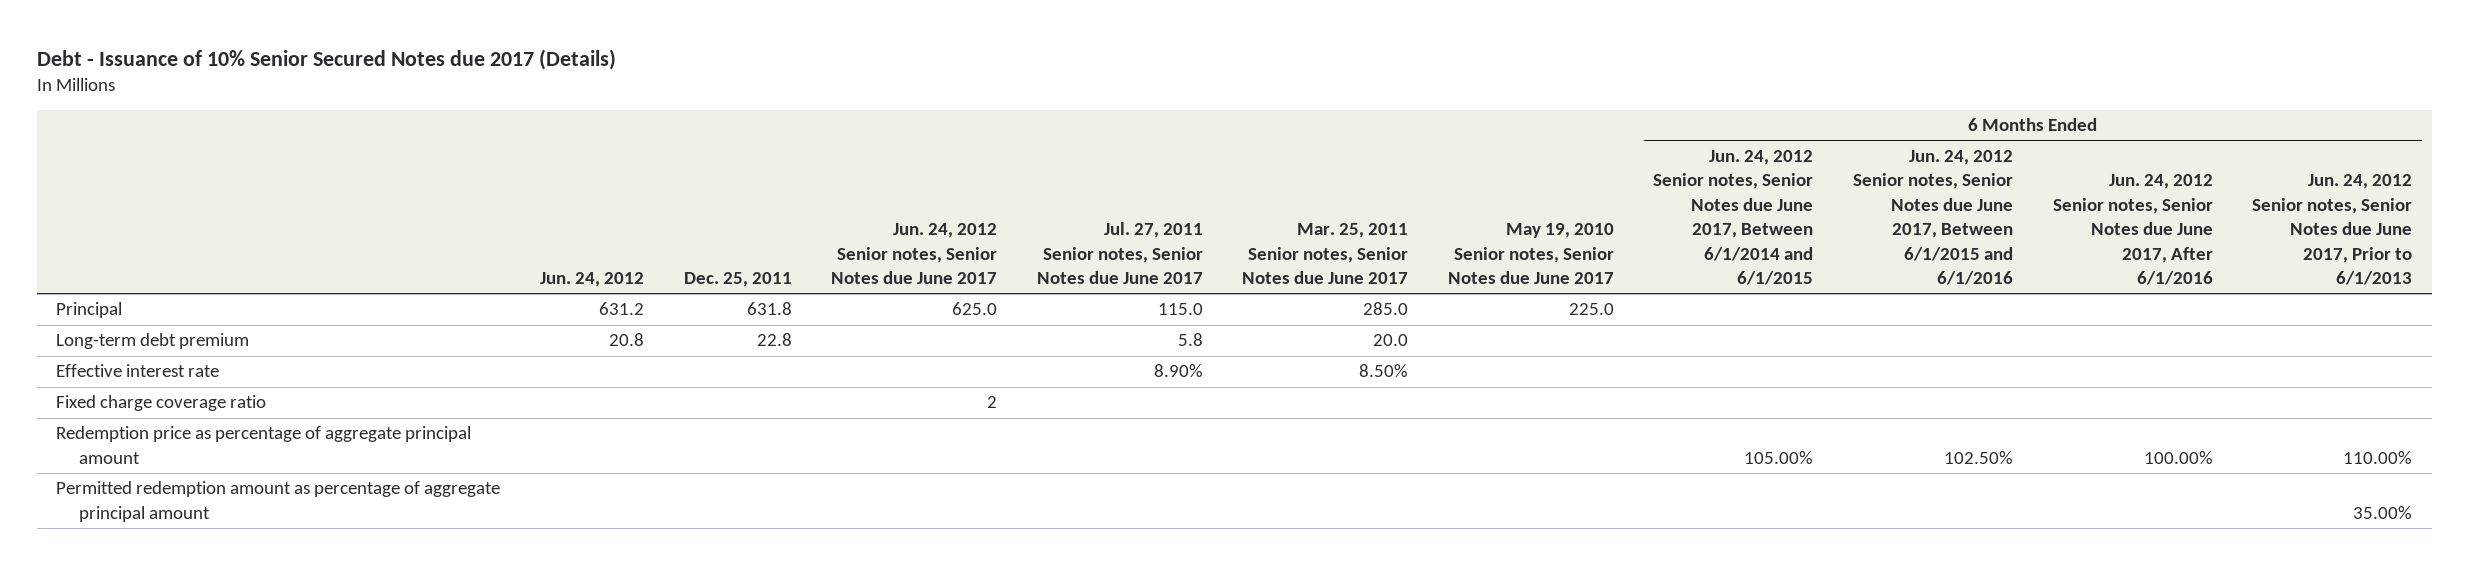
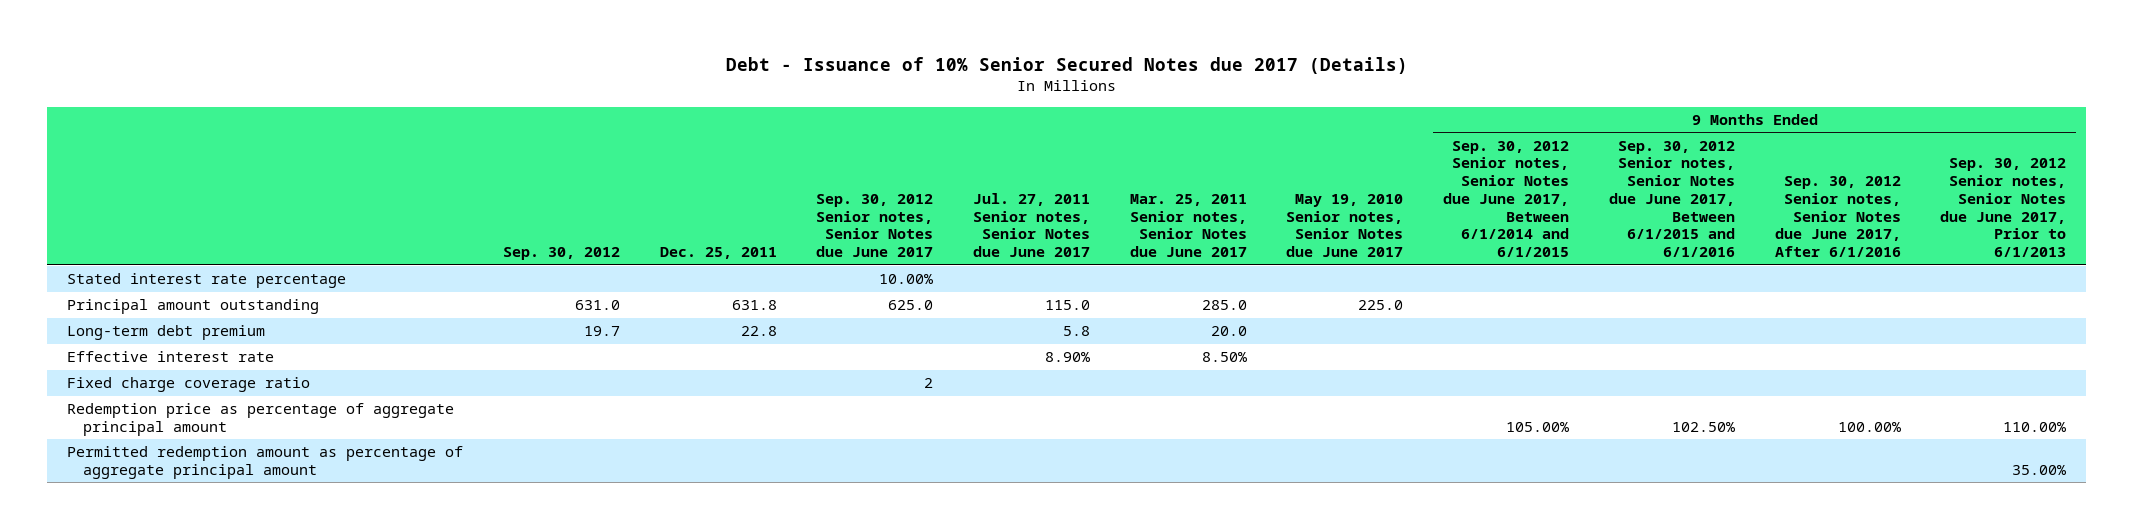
- | Jun. 24, 2012 | Dec. 25, 2011 | Jun. 24, 2012 Senior notes, Senior Notes due June 2017 | Jul. 27, 2011 Senior notes, Senior Notes due June 2017 | Mar. 25, 2011 Senior notes, Senior Notes due June 2017 | May 19, 2010 Senior notes, Senior Notes due June 2017 | 6 Months Ended Jun. 24, 2012 Senior notes, Senior Notes due June 2017, Between 6/1/2014 and 6/1/2015 | 6 Months Ended Jun. 24, 2012 Senior notes, Senior Notes due June 2017, Between 6/1/2015 and 6/1/2016 | 6 Months Ended Jun. 24, 2012 Senior notes, Senior Notes due June 2017, After 6/1/2016 | 6 Months Ended Jun. 24, 2012 Senior notes, Senior Notes due June 2017, Prior to 6/1/2013
+ | Sep. 30, 2012 | Dec. 25, 2011 | Sep. 30, 2012 Senior notes, Senior Notes due June 2017 | Jul. 27, 2011 Senior notes, Senior Notes due June 2017 | Mar. 25, 2011 Senior notes, Senior Notes due June 2017 | May 19, 2010 Senior notes, Senior Notes due June 2017 | 9 Months Ended Sep. 30, 2012 Senior notes, Senior Notes due June 2017, Between 6/1/2014 and 6/1/2015 | 9 Months Ended Sep. 30, 2012 Senior notes, Senior Notes due June 2017, Between 6/1/2015 and 6/1/2016 | 9 Months Ended Sep. 30, 2012 Senior notes, Senior Notes due June 2017, After 6/1/2016 | 9 Months Ended Sep. 30, 2012 Senior notes, Senior Notes due June 2017, Prior to 6/1/2013
- Principal | 631.2 | 631.8 | 625.0 | 115.0 | 285.0 | 225.0 | | | |
+ Stated interest rate percentage | | | 10.00% | | | | | | |
+ Principal amount outstanding | 631.0 | 631.8 | 625.0 | 115.0 | 285.0 | 225.0 | | | |

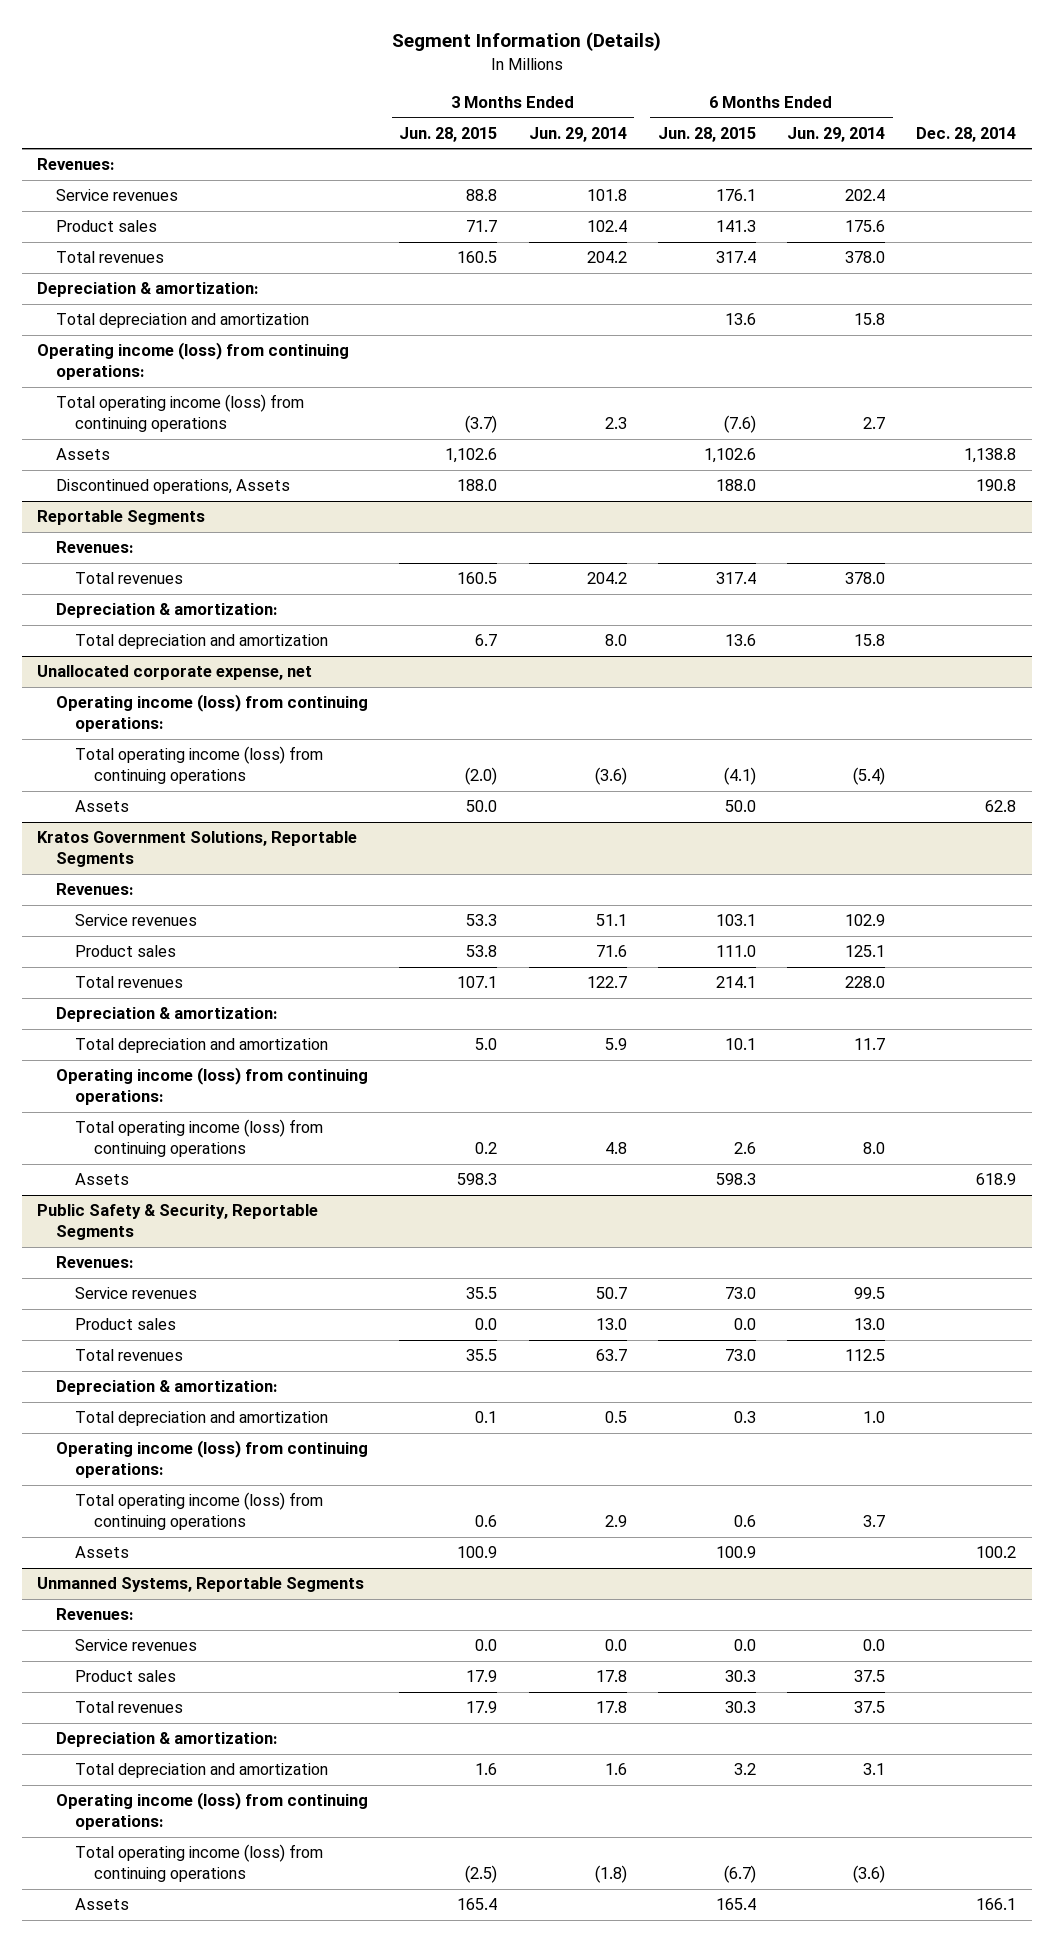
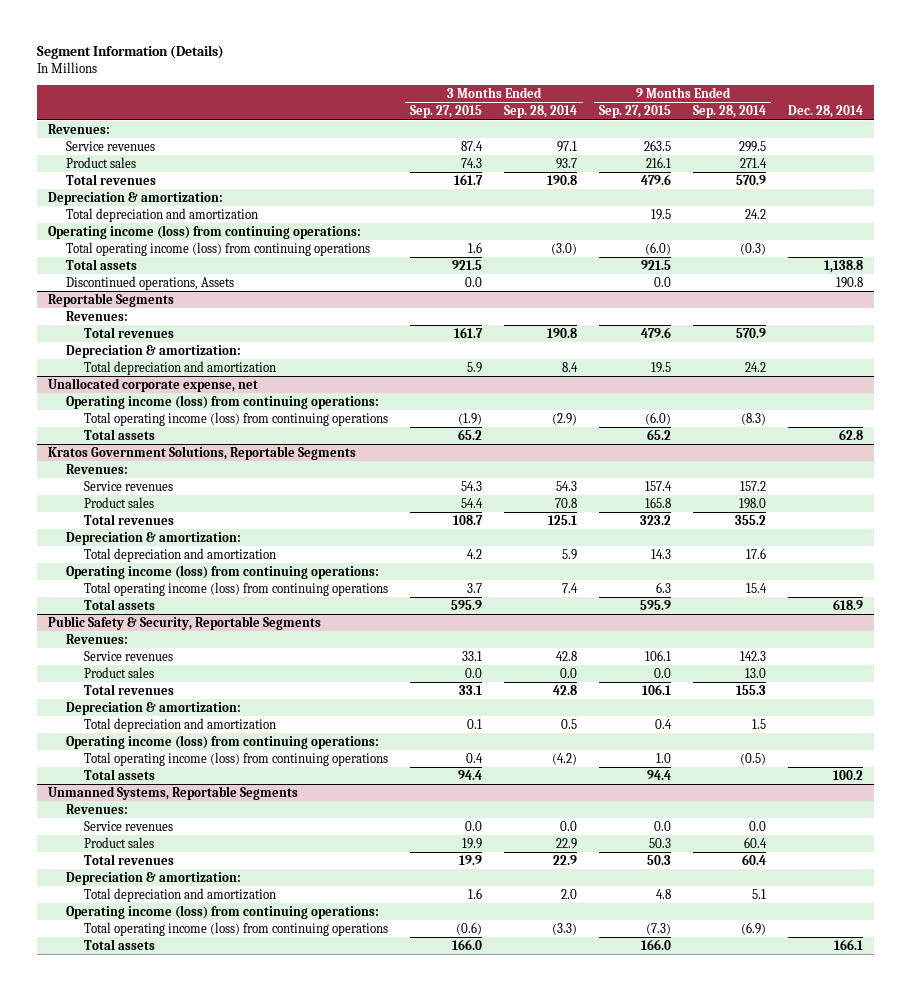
- | 3 Months Ended Jun. 28, 2015 | 3 Months Ended Jun. 29, 2014 | 6 Months Ended Jun. 28, 2015 | 6 Months Ended Jun. 29, 2014 | Dec. 28, 2014
+ | 3 Months Ended Sep. 27, 2015 | 3 Months Ended Sep. 28, 2014 | 9 Months Ended Sep. 27, 2015 | 9 Months Ended Sep. 28, 2014 | Dec. 28, 2014
- Assets | 1,102.6 | | 1,102.6 | | 1,138.8
+ Total assets | 921.5 | | 921.5 | | 1,138.8
@ Unallocated corporate expense, net
- Assets | 50.0 | | 50.0 | | 62.8
+ Total assets | 65.2 | | 65.2 | | 62.8
@ Kratos Government Solutions, Reportable Segments
- Assets | 598.3 | | 598.3 | | 618.9
+ Total assets | 595.9 | | 595.9 | | 618.9
@ Public Safety & Security, Reportable Segments
- Assets | 100.9 | | 100.9 | | 100.2
+ Total assets | 94.4 | | 94.4 | | 100.2
@ Unmanned Systems, Reportable Segments
- Assets | 165.4 | | 165.4 | | 166.1
+ Total assets | 166.0 | | 166.0 | | 166.1

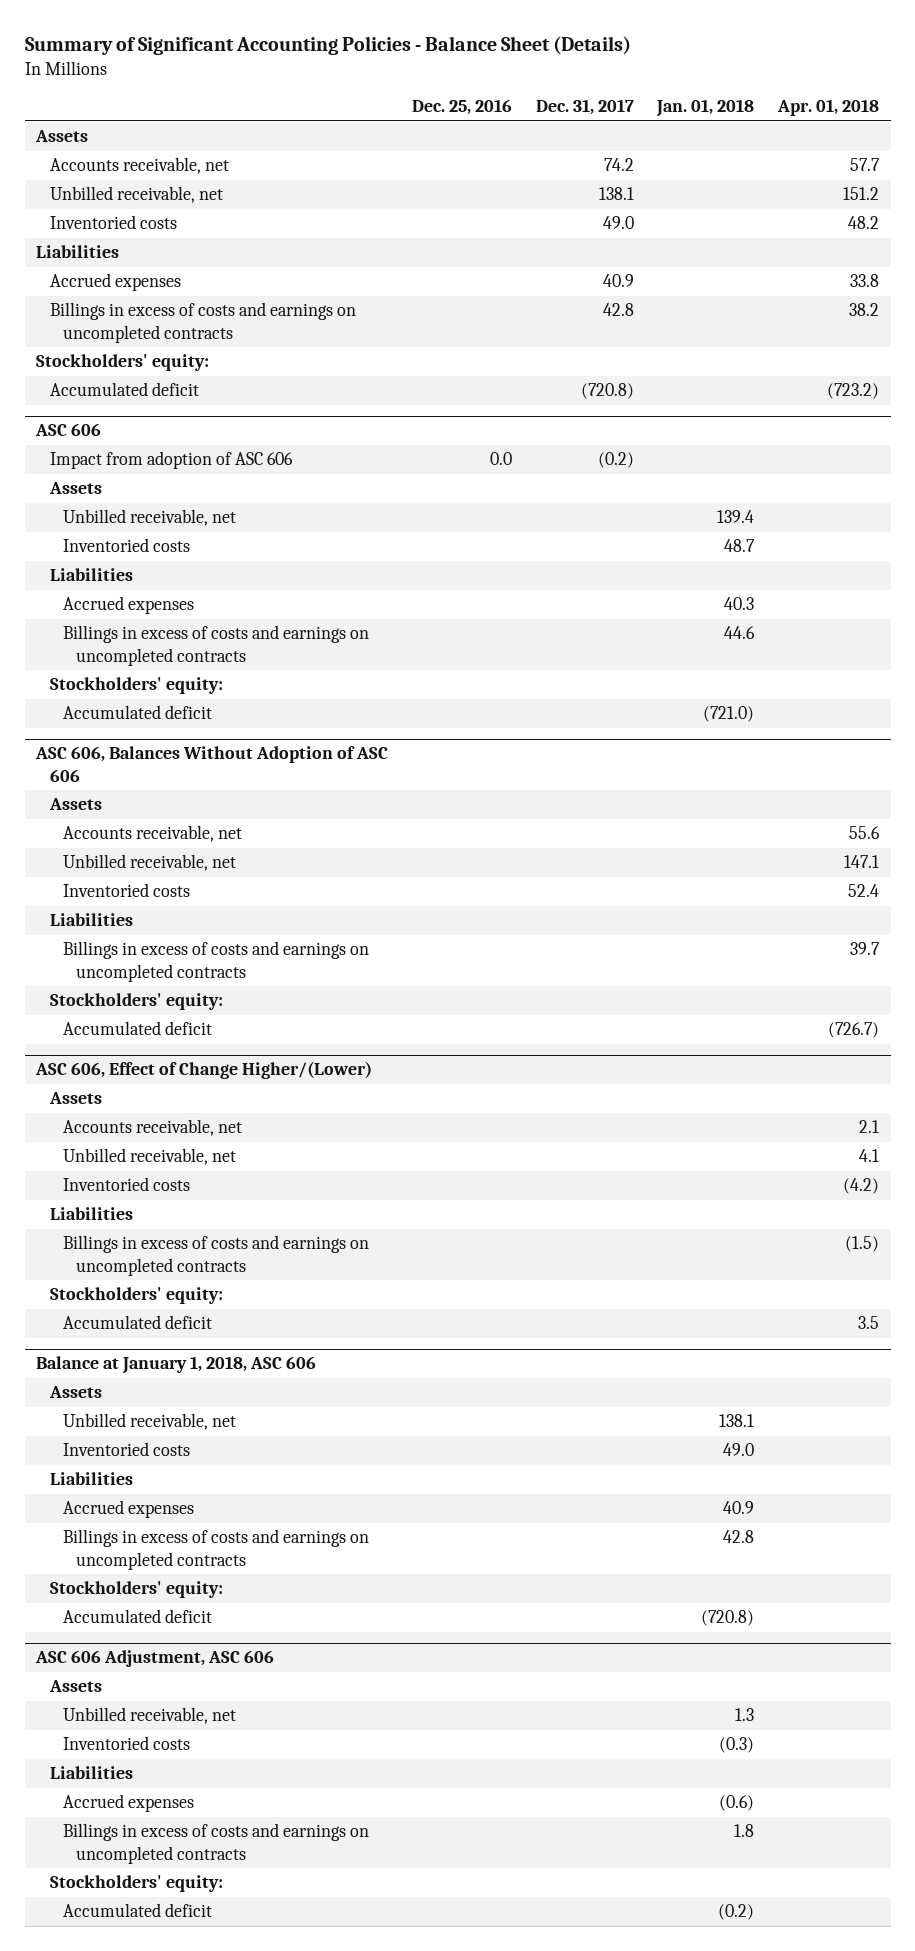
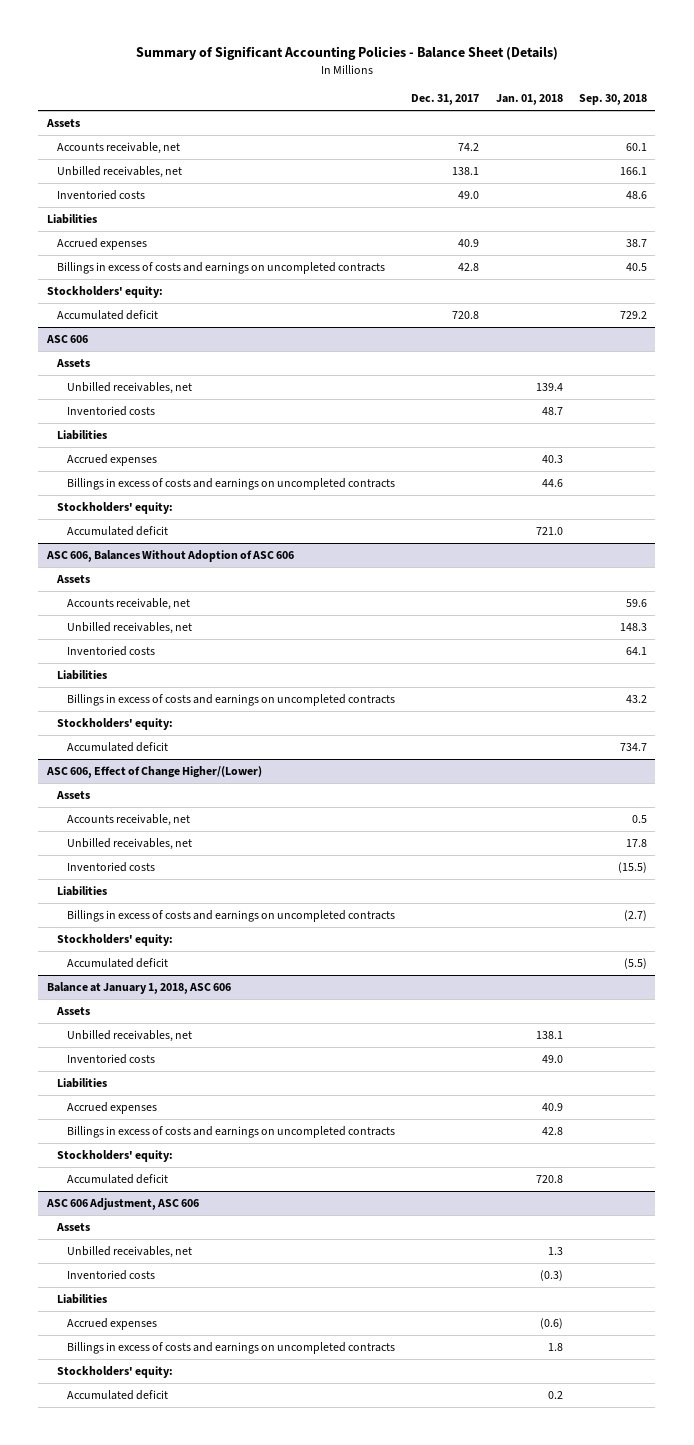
- | Dec. 25, 2016 | Dec. 31, 2017 | Jan. 01, 2018 | Apr. 01, 2018
+ | Dec. 31, 2017 | Jan. 01, 2018 | Sep. 30, 2018
- Unbilled receivable, net | | 138.1 | | 151.2
+ Unbilled receivables, net | 138.1 | | 166.1
- Accumulated deficit | | (720.8) | | (723.2)
+ Accumulated deficit | 720.8 | | 729.2
@ ASC 606
- Impact from adoption of ASC 606 | 0.0 | (0.2) | |
- Unbilled receivable, net | | | 139.4 |
+ Unbilled receivables, net | | 139.4 |
- Accumulated deficit | | | (721.0) |
+ Accumulated deficit | | 721.0 |
@ ASC 606, Balances Without Adoption of ASC 606
- Unbilled receivable, net | | | | 147.1
+ Unbilled receivables, net | | | 148.3
@ ASC 606, Effect of Change Higher/(Lower)
- Unbilled receivable, net | | | | 4.1
+ Unbilled receivables, net | | | 17.8
@ Balance at January 1, 2018, ASC 606
- Unbilled receivable, net | | | 138.1 |
+ Unbilled receivables, net | | 138.1 |
- Accumulated deficit | | | (720.8) |
+ Accumulated deficit | | 720.8 |
@ ASC 606 Adjustment, ASC 606
- Unbilled receivable, net | | | 1.3 |
+ Unbilled receivables, net | | 1.3 |
- Accumulated deficit | | | (0.2) |
+ Accumulated deficit | | 0.2 |

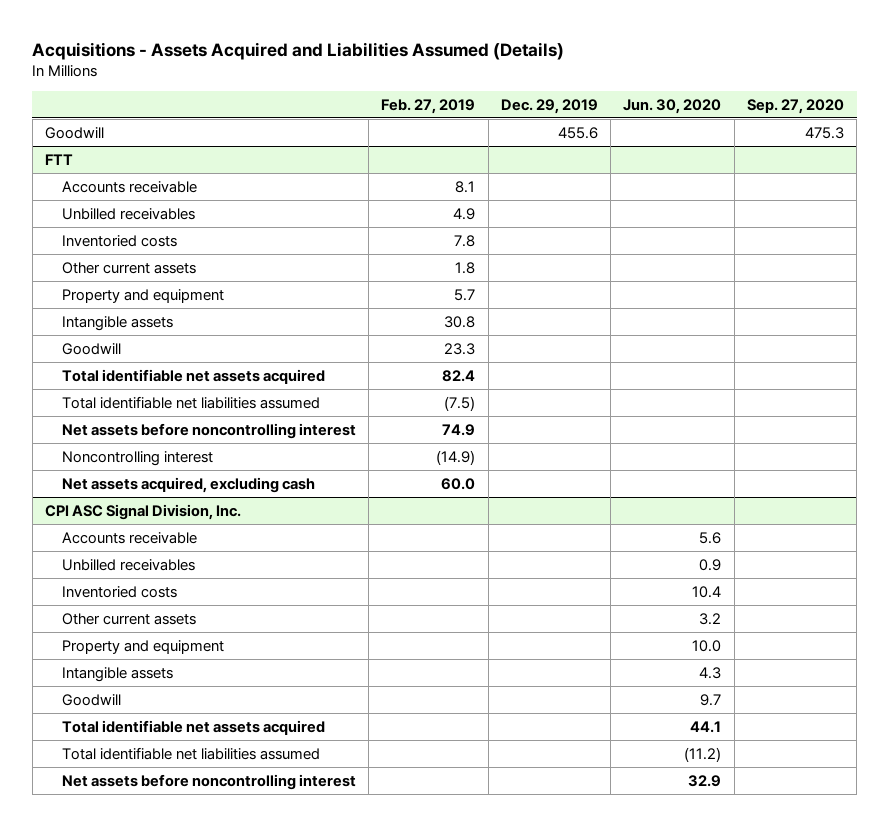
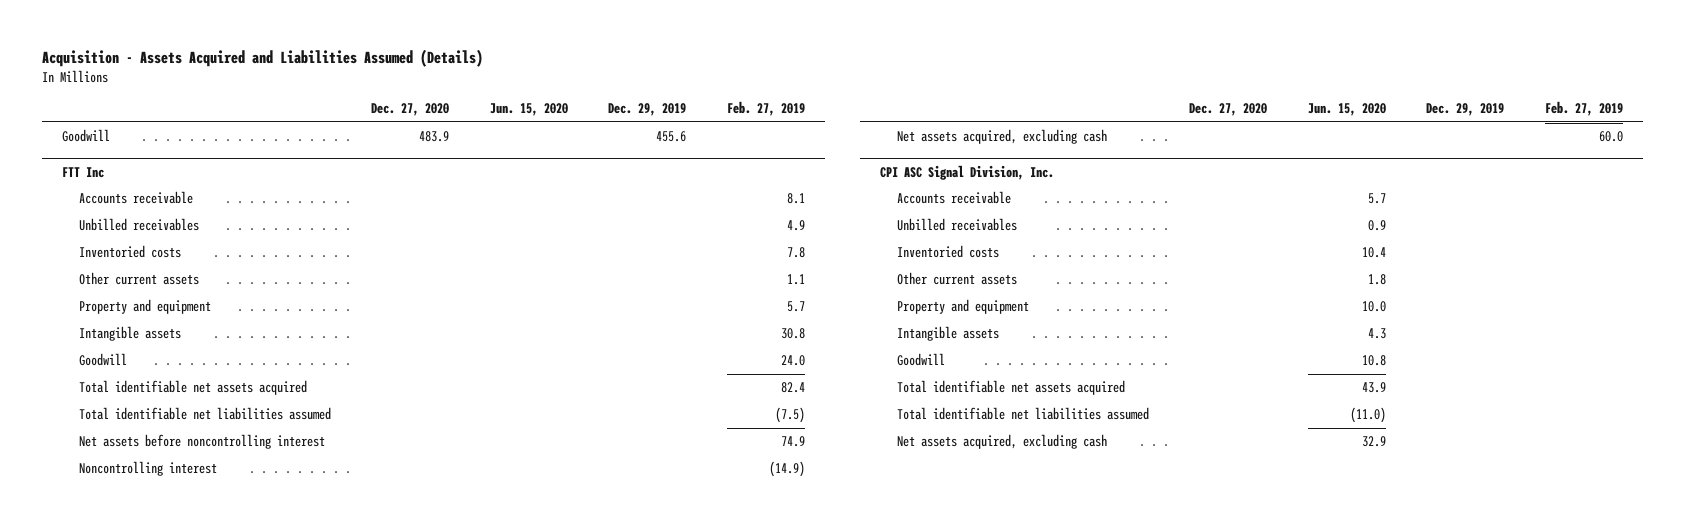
- Acquisitions - Assets Acquired and Liabilities Assumed (Details)
+ Acquisition - Assets Acquired and Liabilities Assumed (Details)
- | Feb. 27, 2019 | Dec. 29, 2019 | Jun. 30, 2020 | Sep. 27, 2020
+ | Dec. 27, 2020 | Jun. 15, 2020 | Dec. 29, 2019 | Feb. 27, 2019
- FTT
+ FTT Inc
- Other current assets | 1.8 | | |
+ Other current assets | | | | 1.1
- Goodwill | 23.3 | | |
+ Goodwill | | | | 24.0
@ CPI ASC Signal Division, Inc.
- Net assets before noncontrolling interest | | | 32.9 |
+ Net assets acquired, excluding cash | | 32.9 | |

